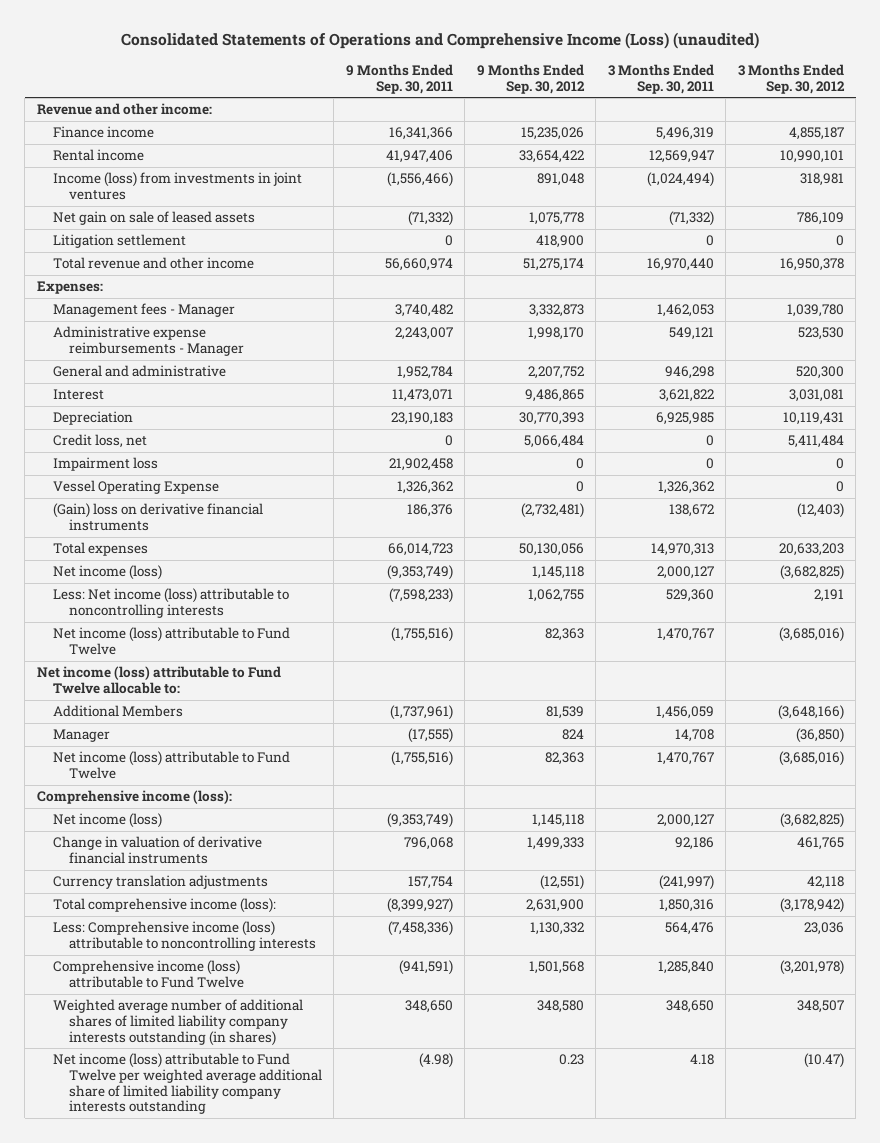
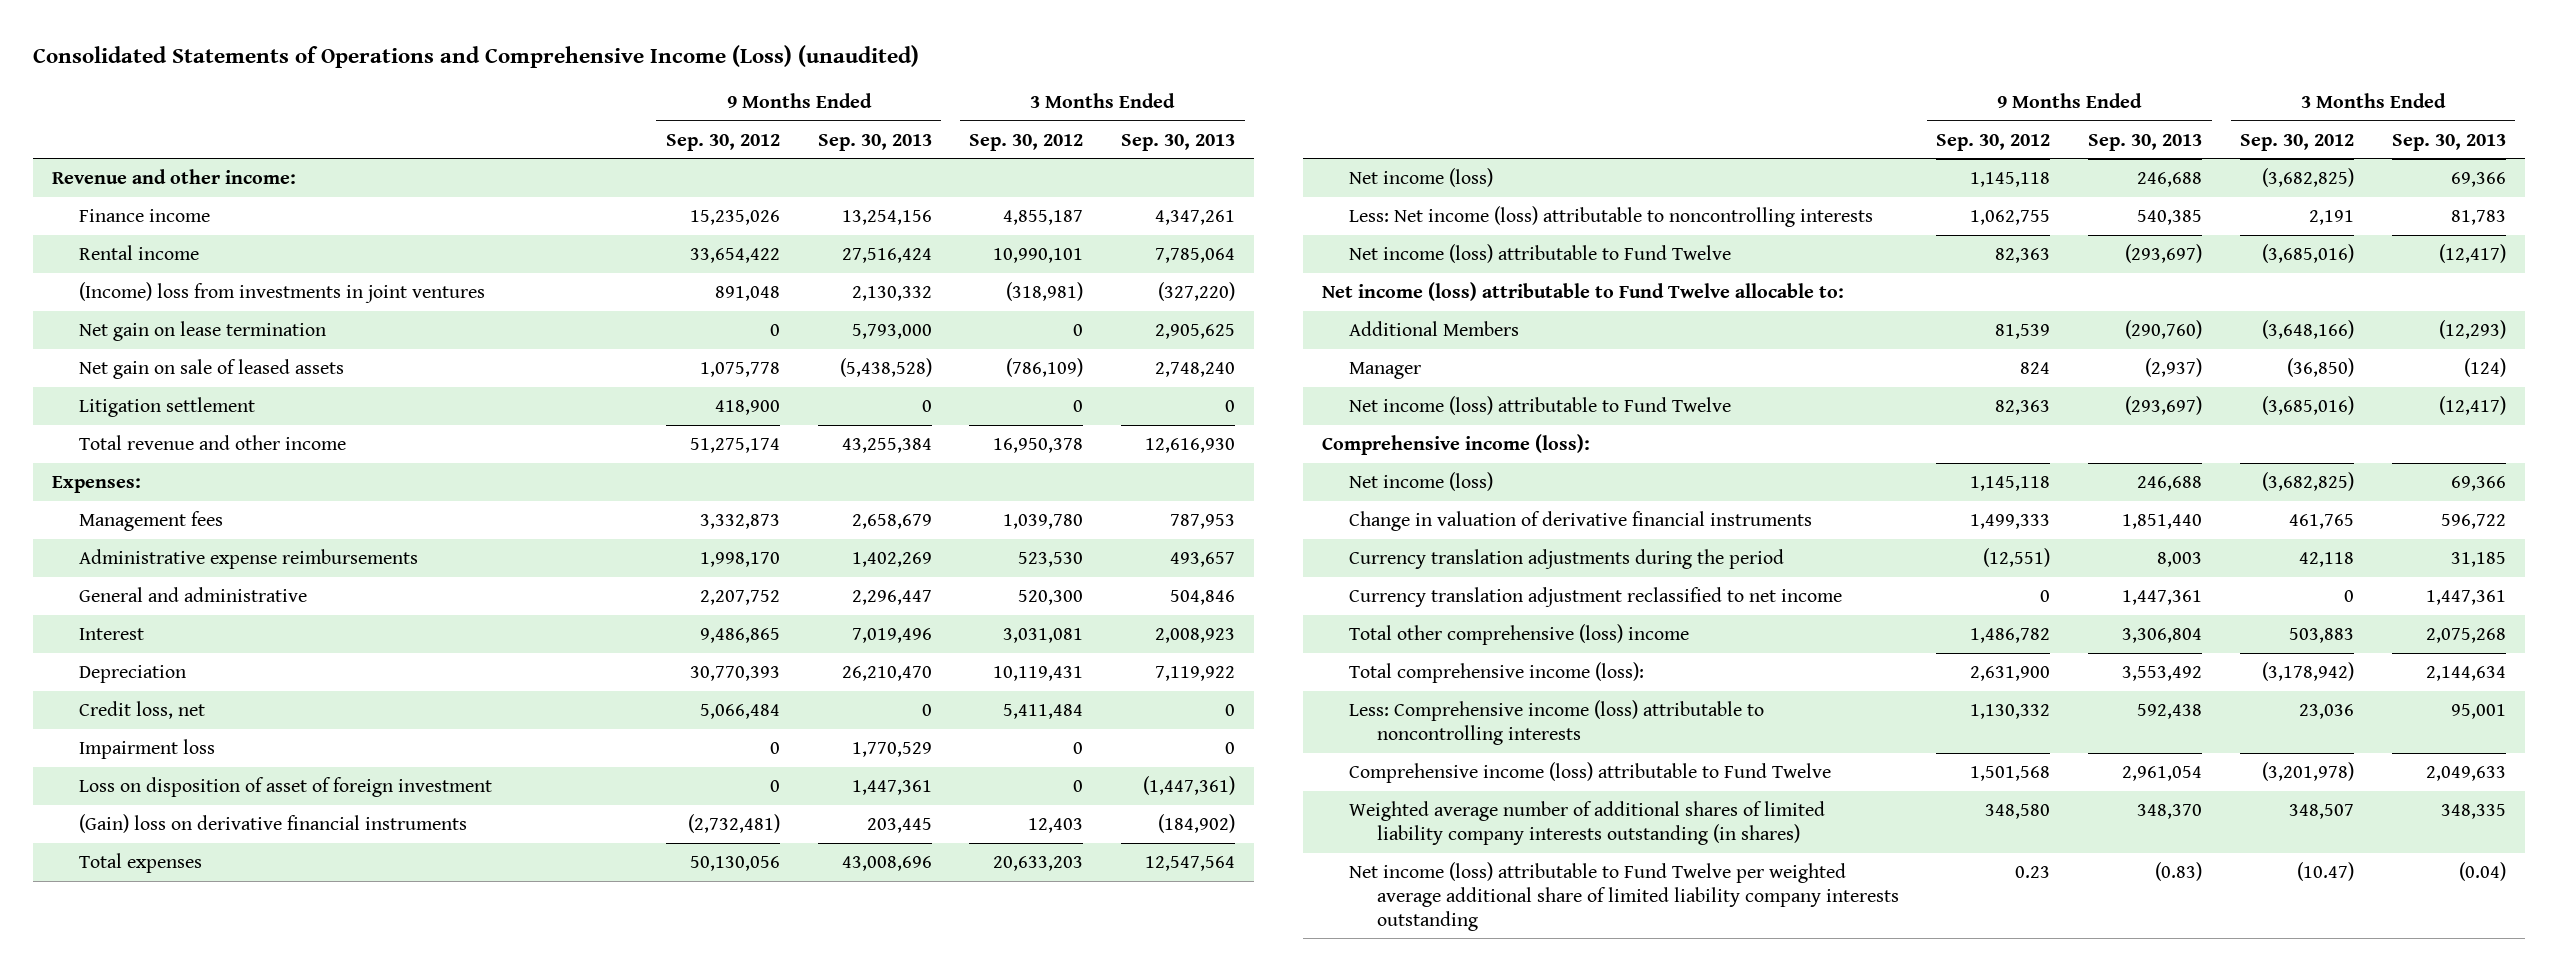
- | 9 Months Ended Sep. 30, 2011 | 9 Months Ended Sep. 30, 2012 | 3 Months Ended Sep. 30, 2011 | 3 Months Ended Sep. 30, 2012
+ | 9 Months Ended Sep. 30, 2012 | 9 Months Ended Sep. 30, 2013 | 3 Months Ended Sep. 30, 2012 | 3 Months Ended Sep. 30, 2013
- Income (loss) from investments in joint ventures | (1,556,466) | 891,048 | (1,024,494) | 318,981
- Net gain on sale of leased assets | (71,332) | 1,075,778 | (71,332) | 786,109
+ (Income) loss from investments in joint ventures | 891,048 | 2,130,332 | (318,981) | (327,220)
+ Net gain on lease termination | 0 | 5,793,000 | 0 | 2,905,625
+ Net gain on sale of leased assets | 1,075,778 | (5,438,528) | (786,109) | 2,748,240
- Management fees - Manager | 3,740,482 | 3,332,873 | 1,462,053 | 1,039,780
- Administrative expense reimbursements - Manager | 2,243,007 | 1,998,170 | 549,121 | 523,530
+ Management fees | 3,332,873 | 2,658,679 | 1,039,780 | 787,953
+ Administrative expense reimbursements | 1,998,170 | 1,402,269 | 523,530 | 493,657
- Vessel Operating Expense | 1,326,362 | 0 | 1,326,362 | 0
- (Gain) loss on derivative financial instruments | 186,376 | (2,732,481) | 138,672 | (12,403)
+ Loss on disposition of asset of foreign investment | 0 | 1,447,361 | 0 | (1,447,361)
+ (Gain) loss on derivative financial instruments | (2,732,481) | 203,445 | 12,403 | (184,902)
- Currency translation adjustments | 157,754 | (12,551) | (241,997) | 42,118
+ Currency translation adjustments during the period | (12,551) | 8,003 | 42,118 | 31,185
+ Currency translation adjustment reclassified to net income | 0 | 1,447,361 | 0 | 1,447,361
+ Total other comprehensive (loss) income | 1,486,782 | 3,306,804 | 503,883 | 2,075,268

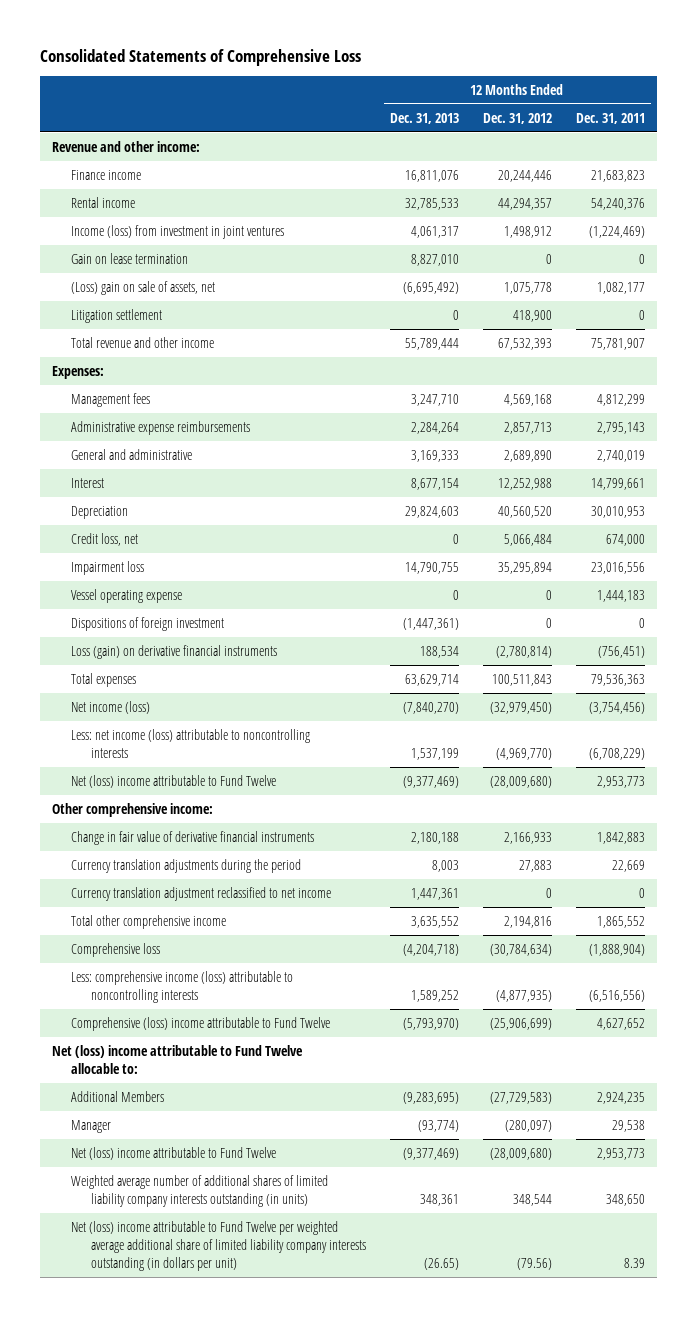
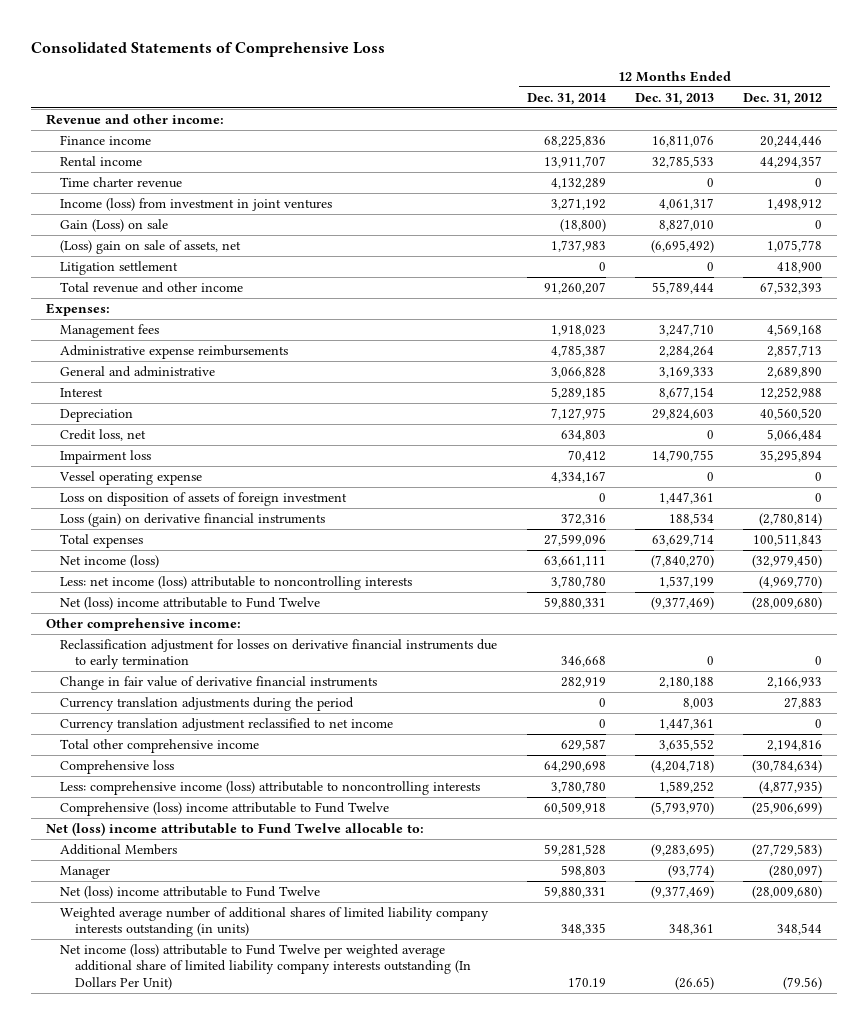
- | 12 Months Ended Dec. 31, 2013 | 12 Months Ended Dec. 31, 2012 | 12 Months Ended Dec. 31, 2011
+ | 12 Months Ended Dec. 31, 2014 | 12 Months Ended Dec. 31, 2013 | 12 Months Ended Dec. 31, 2012
+ Time charter revenue | 4,132,289 | 0 | 0
- Gain on lease termination | 8,827,010 | 0 | 0
+ Gain (Loss) on sale | (18,800) | 8,827,010 | 0
- Dispositions of foreign investment | (1,447,361) | 0 | 0
+ Loss on disposition of assets of foreign investment | 0 | 1,447,361 | 0
+ Reclassification adjustment for losses on derivative financial instruments due to early termination | 346,668 | 0 | 0
- Net (loss) income attributable to Fund Twelve per weighted average additional share of limited liability company interests outstanding (in dollars per unit) | (26.65) | (79.56) | 8.39
+ Net income (loss) attributable to Fund Twelve per weighted average additional share of limited liability company interests outstanding (In Dollars Per Unit) | 170.19 | (26.65) | (79.56)

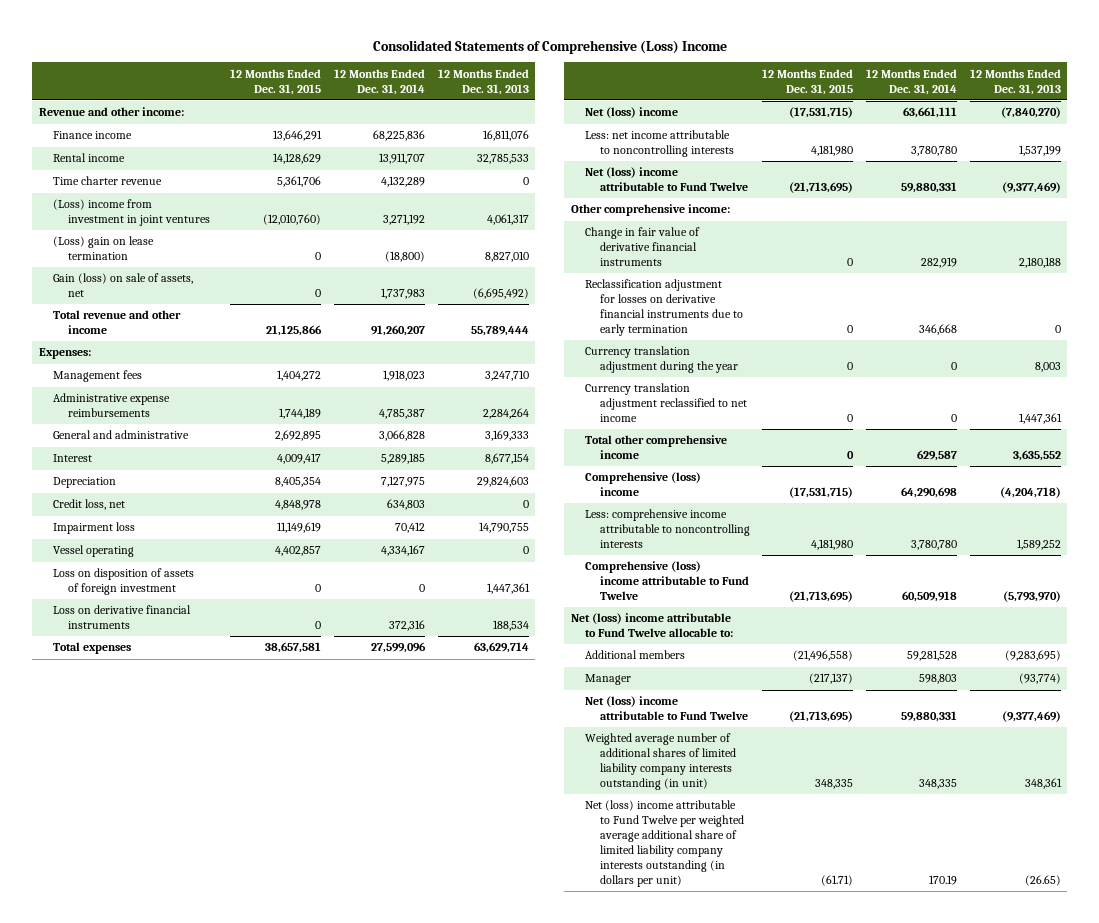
- Consolidated Statements of Comprehensive Loss
+ Consolidated Statements of Comprehensive (Loss) Income
- | 12 Months Ended Dec. 31, 2014 | 12 Months Ended Dec. 31, 2013 | 12 Months Ended Dec. 31, 2012
+ | 12 Months Ended Dec. 31, 2015 | 12 Months Ended Dec. 31, 2014 | 12 Months Ended Dec. 31, 2013
- Income (loss) from investment in joint ventures | 3,271,192 | 4,061,317 | 1,498,912
- Gain (Loss) on sale | (18,800) | 8,827,010 | 0
- (Loss) gain on sale of assets, net | 1,737,983 | (6,695,492) | 1,075,778
- Litigation settlement | 0 | 0 | 418,900
+ (Loss) income from investment in joint ventures | (12,010,760) | 3,271,192 | 4,061,317
+ (Loss) gain on lease termination | 0 | (18,800) | 8,827,010
+ Gain (loss) on sale of assets, net | 0 | 1,737,983 | (6,695,492)
- Vessel operating expense | 4,334,167 | 0 | 0
+ Vessel operating | 4,402,857 | 4,334,167 | 0
- Loss (gain) on derivative financial instruments | 372,316 | 188,534 | (2,780,814)
+ Loss on derivative financial instruments | 0 | 372,316 | 188,534
- Net income (loss) | 63,661,111 | (7,840,270) | (32,979,450)
- Less: net income (loss) attributable to noncontrolling interests | 3,780,780 | 1,537,199 | (4,969,770)
+ Net (loss) income | (17,531,715) | 63,661,111 | (7,840,270)
+ Less: net income attributable to noncontrolling interests | 4,181,980 | 3,780,780 | 1,537,199
- Currency translation adjustments during the period | 0 | 8,003 | 27,883
moved down: Reclassification adjustment for losses on derivative financial instruments due to early termination | 0 | 346,668 | 0
+ Currency translation adjustment during the year | 0 | 0 | 8,003
- Comprehensive loss | 64,290,698 | (4,204,718) | (30,784,634)
- Less: comprehensive income (loss) attributable to noncontrolling interests | 3,780,780 | 1,589,252 | (4,877,935)
+ Comprehensive (loss) income | (17,531,715) | 64,290,698 | (4,204,718)
+ Less: comprehensive income attributable to noncontrolling interests | 4,181,980 | 3,780,780 | 1,589,252
- Additional Members | 59,281,528 | (9,283,695) | (27,729,583)
+ Additional members | (21,496,558) | 59,281,528 | (9,283,695)
- Weighted average number of additional shares of limited liability company interests outstanding (in units) | 348,335 | 348,361 | 348,544
- Net income (loss) attributable to Fund Twelve per weighted average additional share of limited liability company interests outstanding (In Dollars Per Unit) | 170.19 | (26.65) | (79.56)
+ Weighted average number of additional shares of limited liability company interests outstanding (in unit) | 348,335 | 348,335 | 348,361
+ Net (loss) income attributable to Fund Twelve per weighted average additional share of limited liability company interests outstanding (in dollars per unit) | (61.71) | 170.19 | (26.65)

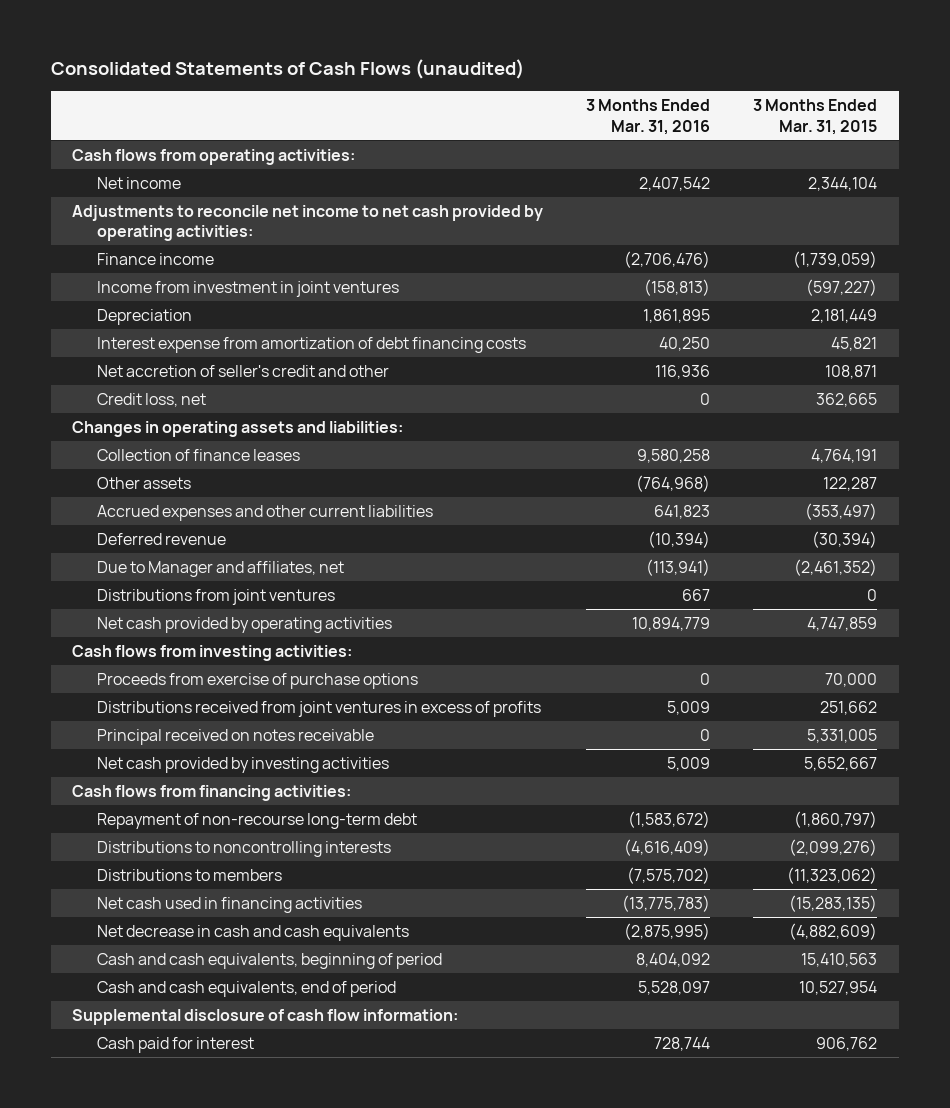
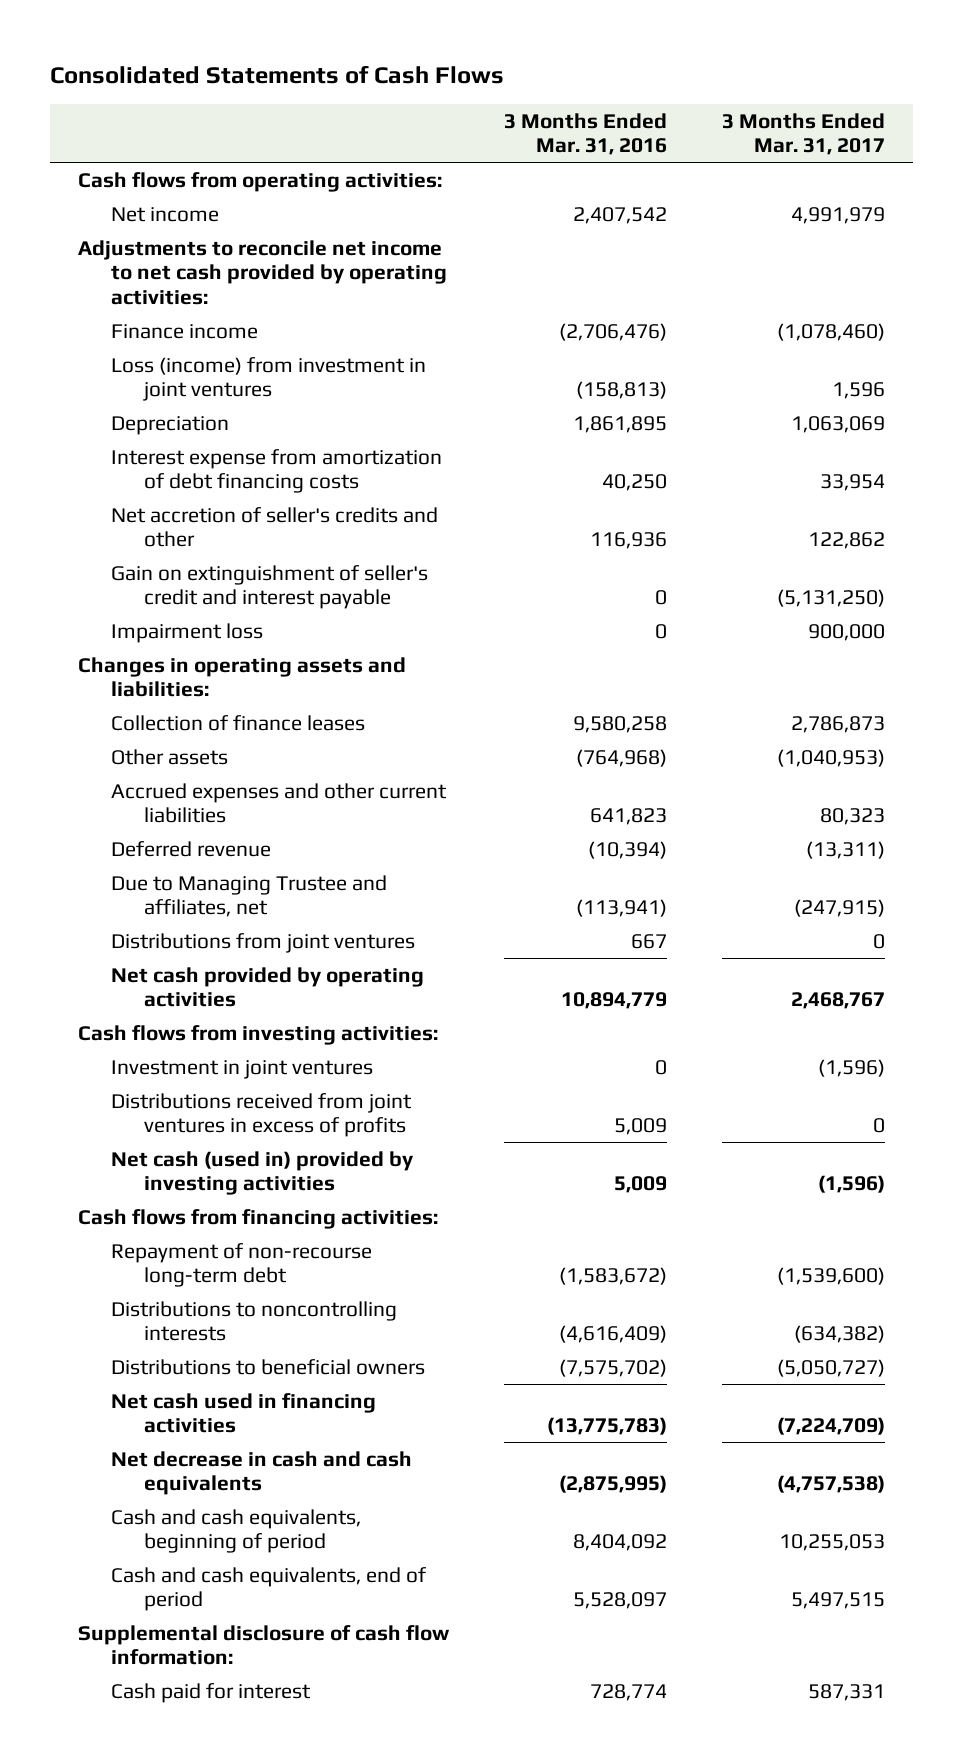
- Consolidated Statements of Cash Flows (unaudited)
+ Consolidated Statements of Cash Flows
- | 3 Months Ended Mar. 31, 2016 | 3 Months Ended Mar. 31, 2015
+ | 3 Months Ended Mar. 31, 2016 | 3 Months Ended Mar. 31, 2017
- Income from investment in joint ventures | (158,813) | (597,227)
+ Loss (income) from investment in joint ventures | (158,813) | 1,596
- Net accretion of seller's credit and other | 116,936 | 108,871
- Credit loss, net | 0 | 362,665
+ Net accretion of seller's credits and other | 116,936 | 122,862
+ Gain on extinguishment of seller's credit and interest payable | 0 | (5,131,250)
+ Impairment loss | 0 | 900,000
- Due to Manager and affiliates, net | (113,941) | (2,461,352)
+ Due to Managing Trustee and affiliates, net | (113,941) | (247,915)
- Proceeds from exercise of purchase options | 0 | 70,000
+ Investment in joint ventures | 0 | (1,596)
- Principal received on notes receivable | 0 | 5,331,005
- Net cash provided by investing activities | 5,009 | 5,652,667
+ Net cash (used in) provided by investing activities | 5,009 | (1,596)
- Distributions to members | (7,575,702) | (11,323,062)
+ Distributions to beneficial owners | (7,575,702) | (5,050,727)
- Cash paid for interest | 728,744 | 906,762
+ Cash paid for interest | 728,774 | 587,331

